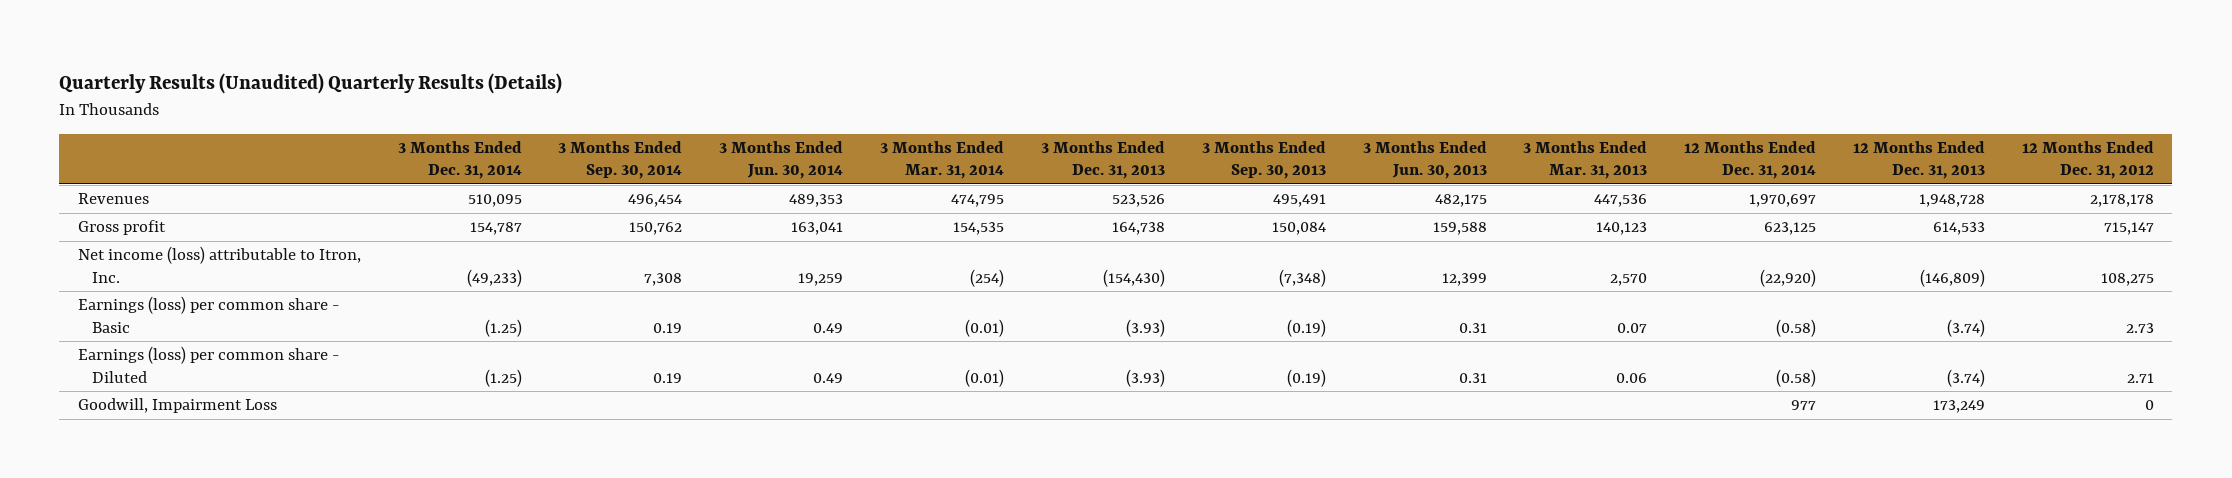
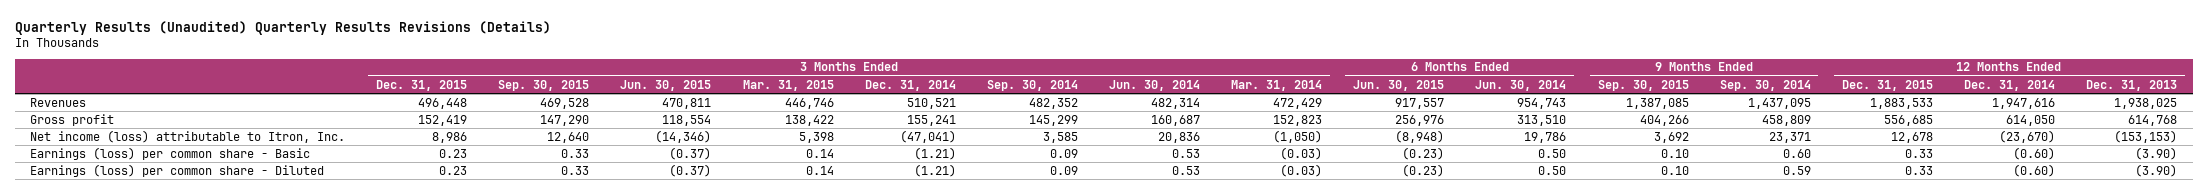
- Quarterly Results (Unaudited) Quarterly Results (Details)
+ Quarterly Results (Unaudited) Quarterly Results Revisions (Details)
- | 3 Months Ended Dec. 31, 2014 | 3 Months Ended Sep. 30, 2014 | 3 Months Ended Jun. 30, 2014 | 3 Months Ended Mar. 31, 2014 | 3 Months Ended Dec. 31, 2013 | 3 Months Ended Sep. 30, 2013 | 3 Months Ended Jun. 30, 2013 | 3 Months Ended Mar. 31, 2013 | 12 Months Ended Dec. 31, 2014 | 12 Months Ended Dec. 31, 2013 | 12 Months Ended Dec. 31, 2012
+ | 3 Months Ended Dec. 31, 2015 | 3 Months Ended Sep. 30, 2015 | 3 Months Ended Jun. 30, 2015 | 3 Months Ended Mar. 31, 2015 | 3 Months Ended Dec. 31, 2014 | 3 Months Ended Sep. 30, 2014 | 3 Months Ended Jun. 30, 2014 | 3 Months Ended Mar. 31, 2014 | 6 Months Ended Jun. 30, 2015 | 6 Months Ended Jun. 30, 2014 | 9 Months Ended Sep. 30, 2015 | 9 Months Ended Sep. 30, 2014 | 12 Months Ended Dec. 31, 2015 | 12 Months Ended Dec. 31, 2014 | 12 Months Ended Dec. 31, 2013
- Revenues | 510,095 | 496,454 | 489,353 | 474,795 | 523,526 | 495,491 | 482,175 | 447,536 | 1,970,697 | 1,948,728 | 2,178,178
- Gross profit | 154,787 | 150,762 | 163,041 | 154,535 | 164,738 | 150,084 | 159,588 | 140,123 | 623,125 | 614,533 | 715,147
- Net income (loss) attributable to Itron, Inc. | (49,233) | 7,308 | 19,259 | (254) | (154,430) | (7,348) | 12,399 | 2,570 | (22,920) | (146,809) | 108,275
- Earnings (loss) per common share - Basic | (1.25) | 0.19 | 0.49 | (0.01) | (3.93) | (0.19) | 0.31 | 0.07 | (0.58) | (3.74) | 2.73
- Earnings (loss) per common share - Diluted | (1.25) | 0.19 | 0.49 | (0.01) | (3.93) | (0.19) | 0.31 | 0.06 | (0.58) | (3.74) | 2.71
- Goodwill, Impairment Loss | | | | | | | | | 977 | 173,249 | 0
+ Revenues | 496,448 | 469,528 | 470,811 | 446,746 | 510,521 | 482,352 | 482,314 | 472,429 | 917,557 | 954,743 | 1,387,085 | 1,437,095 | 1,883,533 | 1,947,616 | 1,938,025
+ Gross profit | 152,419 | 147,290 | 118,554 | 138,422 | 155,241 | 145,299 | 160,687 | 152,823 | 256,976 | 313,510 | 404,266 | 458,809 | 556,685 | 614,050 | 614,768
+ Net income (loss) attributable to Itron, Inc. | 8,986 | 12,640 | (14,346) | 5,398 | (47,041) | 3,585 | 20,836 | (1,050) | (8,948) | 19,786 | 3,692 | 23,371 | 12,678 | (23,670) | (153,153)
+ Earnings (loss) per common share - Basic | 0.23 | 0.33 | (0.37) | 0.14 | (1.21) | 0.09 | 0.53 | (0.03) | (0.23) | 0.50 | 0.10 | 0.60 | 0.33 | (0.60) | (3.90)
+ Earnings (loss) per common share - Diluted | 0.23 | 0.33 | (0.37) | 0.14 | (1.21) | 0.09 | 0.53 | (0.03) | (0.23) | 0.50 | 0.10 | 0.59 | 0.33 | (0.60) | (3.90)

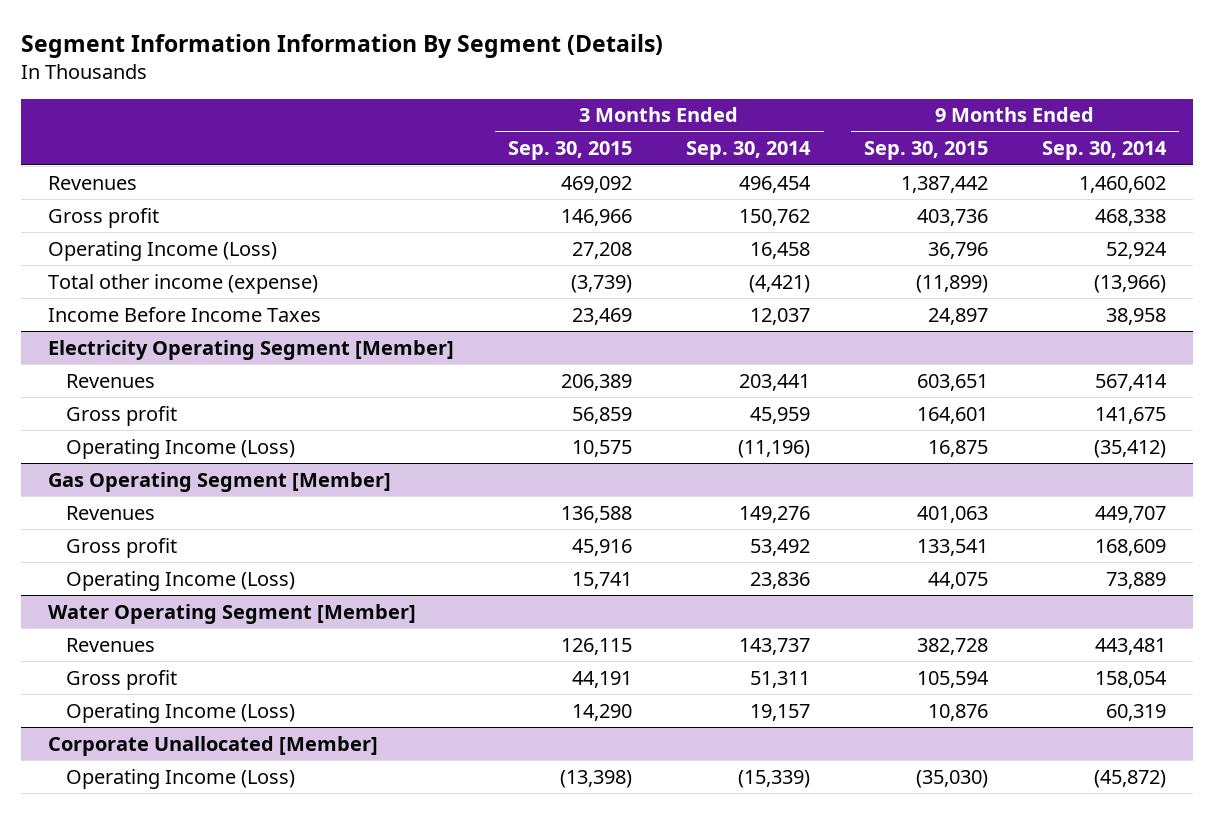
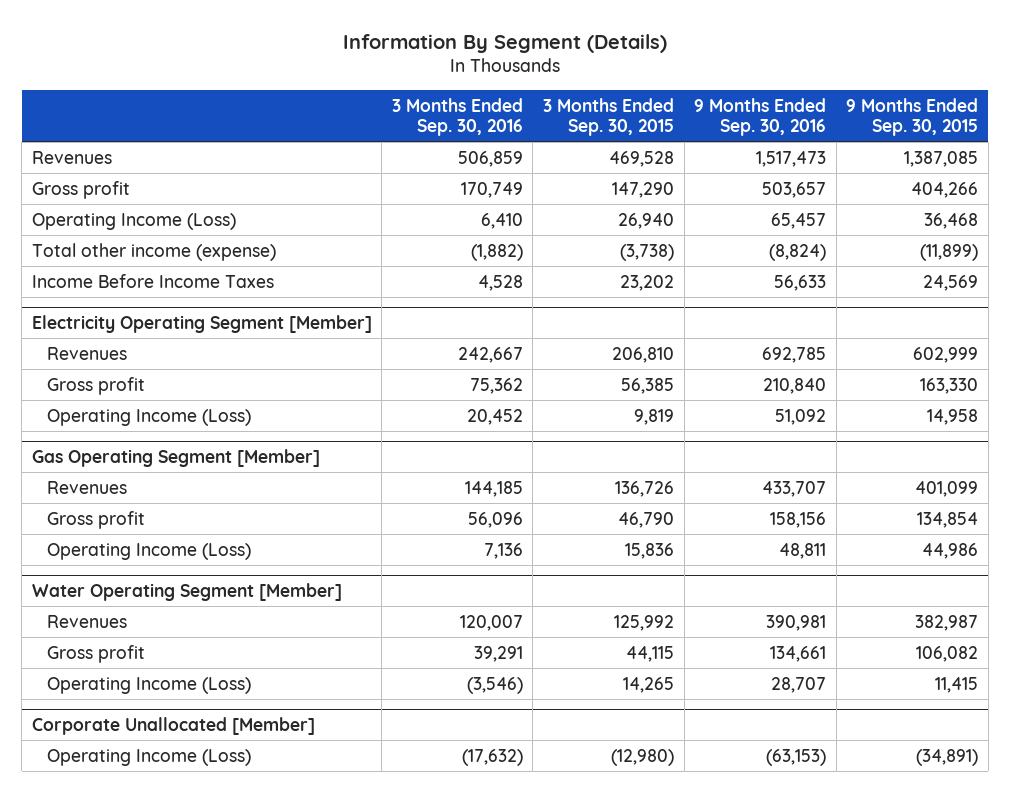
- Segment Information Information By Segment (Details)
+ Information By Segment (Details)
- | 3 Months Ended Sep. 30, 2015 | 3 Months Ended Sep. 30, 2014 | 9 Months Ended Sep. 30, 2015 | 9 Months Ended Sep. 30, 2014
+ | 3 Months Ended Sep. 30, 2016 | 3 Months Ended Sep. 30, 2015 | 9 Months Ended Sep. 30, 2016 | 9 Months Ended Sep. 30, 2015
- Revenues | 469,092 | 496,454 | 1,387,442 | 1,460,602
- Gross profit | 146,966 | 150,762 | 403,736 | 468,338
- Operating Income (Loss) | 27,208 | 16,458 | 36,796 | 52,924
- Total other income (expense) | (3,739) | (4,421) | (11,899) | (13,966)
- Income Before Income Taxes | 23,469 | 12,037 | 24,897 | 38,958
+ Revenues | 506,859 | 469,528 | 1,517,473 | 1,387,085
+ Gross profit | 170,749 | 147,290 | 503,657 | 404,266
+ Operating Income (Loss) | 6,410 | 26,940 | 65,457 | 36,468
+ Total other income (expense) | (1,882) | (3,738) | (8,824) | (11,899)
+ Income Before Income Taxes | 4,528 | 23,202 | 56,633 | 24,569
@ Electricity Operating Segment [Member]
- Revenues | 206,389 | 203,441 | 603,651 | 567,414
- Gross profit | 56,859 | 45,959 | 164,601 | 141,675
- Operating Income (Loss) | 10,575 | (11,196) | 16,875 | (35,412)
+ Revenues | 242,667 | 206,810 | 692,785 | 602,999
+ Gross profit | 75,362 | 56,385 | 210,840 | 163,330
+ Operating Income (Loss) | 20,452 | 9,819 | 51,092 | 14,958
@ Gas Operating Segment [Member]
- Revenues | 136,588 | 149,276 | 401,063 | 449,707
- Gross profit | 45,916 | 53,492 | 133,541 | 168,609
- Operating Income (Loss) | 15,741 | 23,836 | 44,075 | 73,889
+ Revenues | 144,185 | 136,726 | 433,707 | 401,099
+ Gross profit | 56,096 | 46,790 | 158,156 | 134,854
+ Operating Income (Loss) | 7,136 | 15,836 | 48,811 | 44,986
@ Water Operating Segment [Member]
- Revenues | 126,115 | 143,737 | 382,728 | 443,481
- Gross profit | 44,191 | 51,311 | 105,594 | 158,054
- Operating Income (Loss) | 14,290 | 19,157 | 10,876 | 60,319
+ Revenues | 120,007 | 125,992 | 390,981 | 382,987
+ Gross profit | 39,291 | 44,115 | 134,661 | 106,082
+ Operating Income (Loss) | (3,546) | 14,265 | 28,707 | 11,415
@ Corporate Unallocated [Member]
- Operating Income (Loss) | (13,398) | (15,339) | (35,030) | (45,872)
+ Operating Income (Loss) | (17,632) | (12,980) | (63,153) | (34,891)

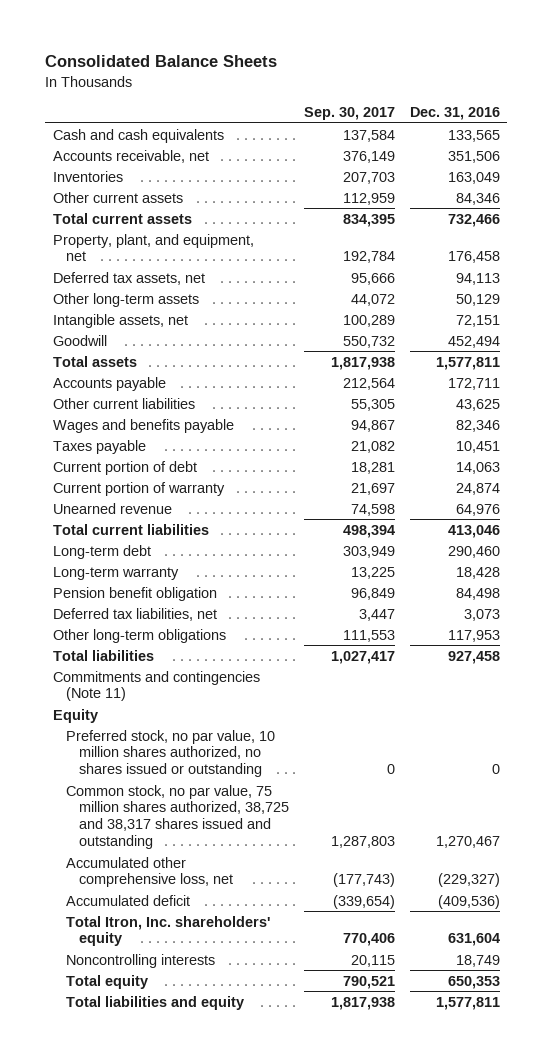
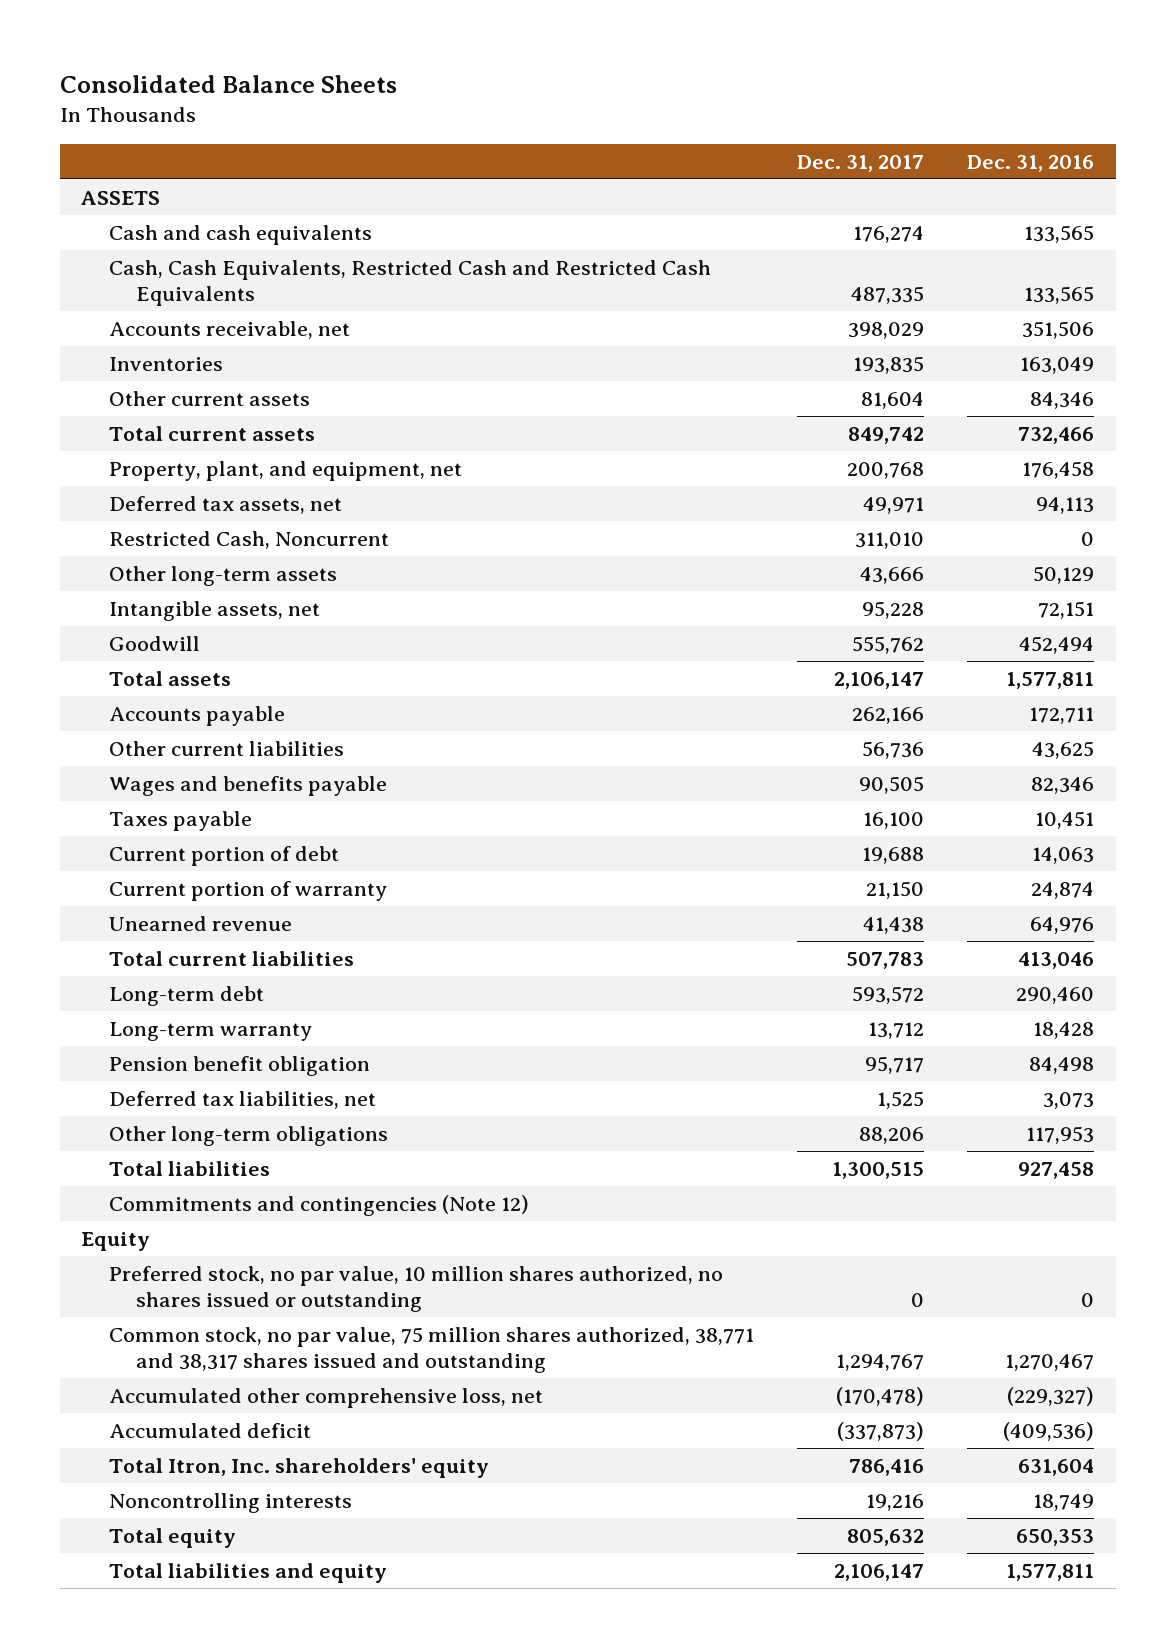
- | Sep. 30, 2017 | Dec. 31, 2016
+ | Dec. 31, 2017 | Dec. 31, 2016
+ ASSETS
+ Cash, Cash Equivalents, Restricted Cash and Restricted Cash Equivalents | 487,335 | 133,565
+ Restricted Cash, Noncurrent | 311,010 | 0
- Commitments and contingencies (Note 11)
+ Commitments and contingencies (Note 12)
- Common stock, no par value, 75 million shares authorized, 38,725 and 38,317 shares issued and outstanding | 1,287,803 | 1,270,467
+ Common stock, no par value, 75 million shares authorized, 38,771 and 38,317 shares issued and outstanding | 1,294,767 | 1,270,467

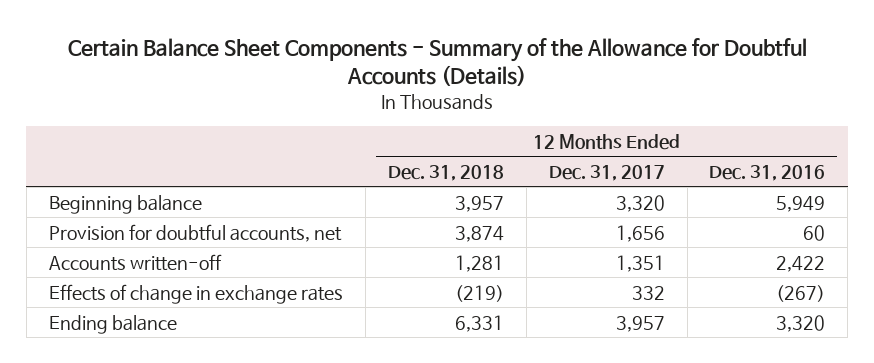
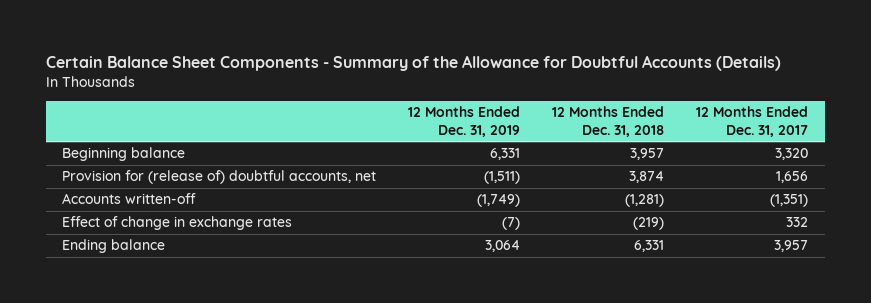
- | 12 Months Ended Dec. 31, 2018 | 12 Months Ended Dec. 31, 2017 | 12 Months Ended Dec. 31, 2016
+ | 12 Months Ended Dec. 31, 2019 | 12 Months Ended Dec. 31, 2018 | 12 Months Ended Dec. 31, 2017
- Provision for doubtful accounts, net | 3,874 | 1,656 | 60
- Accounts written-off | 1,281 | 1,351 | 2,422
- Effects of change in exchange rates | (219) | 332 | (267)
+ Provision for (release of) doubtful accounts, net | (1,511) | 3,874 | 1,656
+ Accounts written-off | (1,749) | (1,281) | (1,351)
+ Effect of change in exchange rates | (7) | (219) | 332

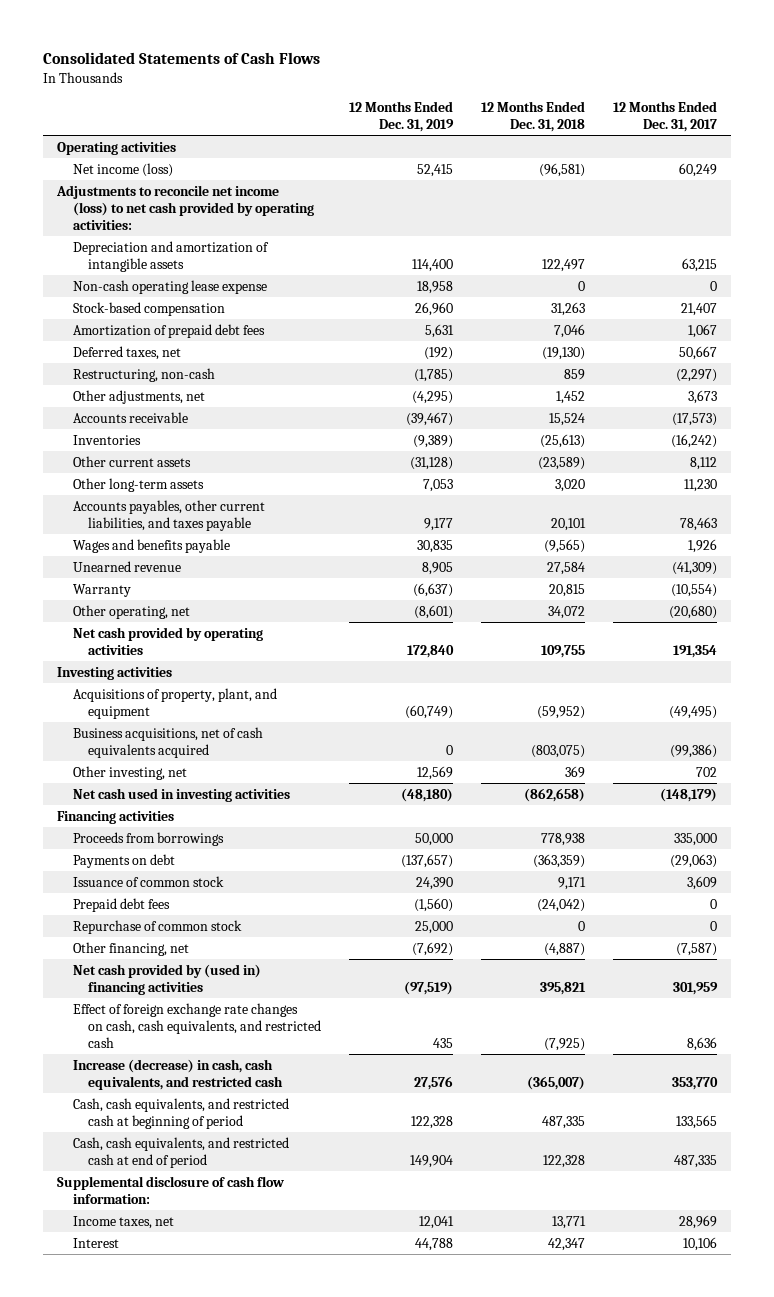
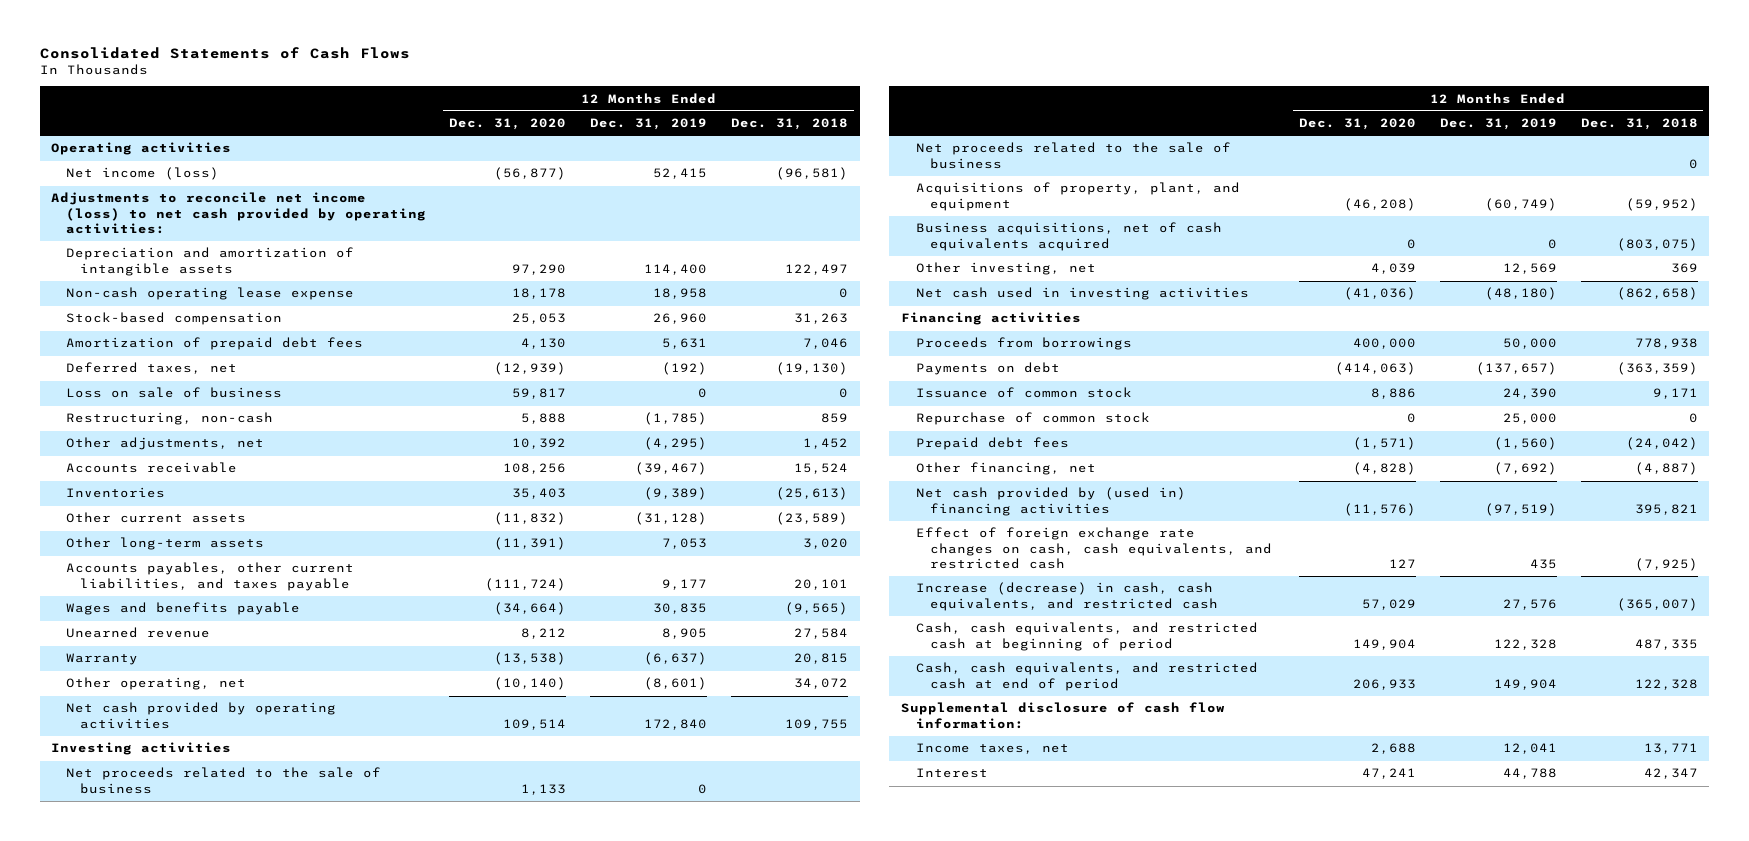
- | 12 Months Ended Dec. 31, 2019 | 12 Months Ended Dec. 31, 2018 | 12 Months Ended Dec. 31, 2017
+ | 12 Months Ended Dec. 31, 2020 | 12 Months Ended Dec. 31, 2019 | 12 Months Ended Dec. 31, 2018
+ Loss on sale of business | 59,817 | 0 | 0
+ Net proceeds related to the sale of business | 1,133 | 0 |
+ Net proceeds related to the sale of business | | | 0
moved down: Prepaid debt fees | (1,571) | (1,560) | (24,042)

